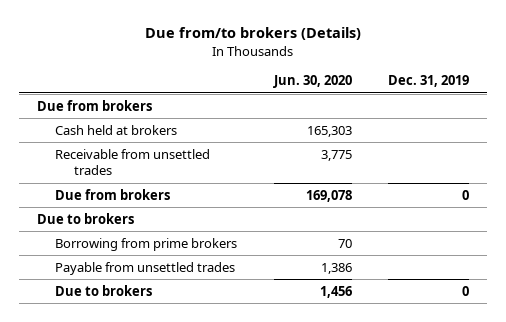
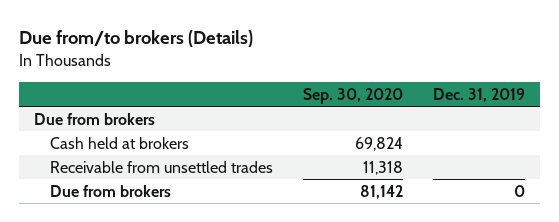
- | Jun. 30, 2020 | Dec. 31, 2019
+ | Sep. 30, 2020 | Dec. 31, 2019
- Due to brokers
- Borrowing from prime brokers | 70 |
- Payable from unsettled trades | 1,386 |
- Due to brokers | 1,456 | 0

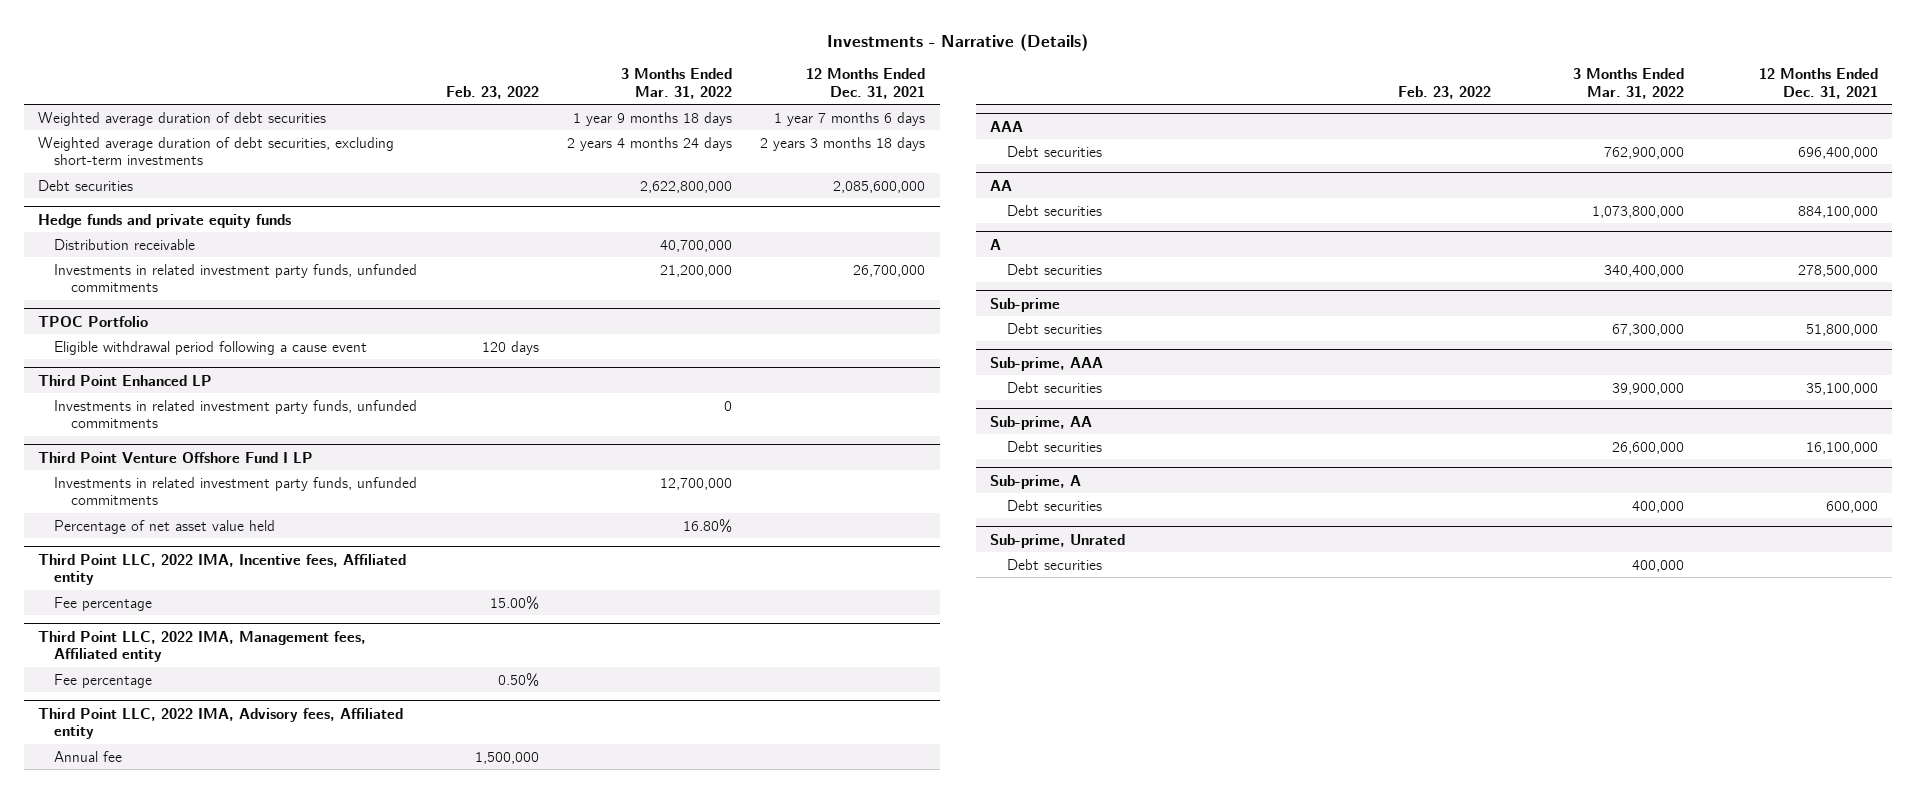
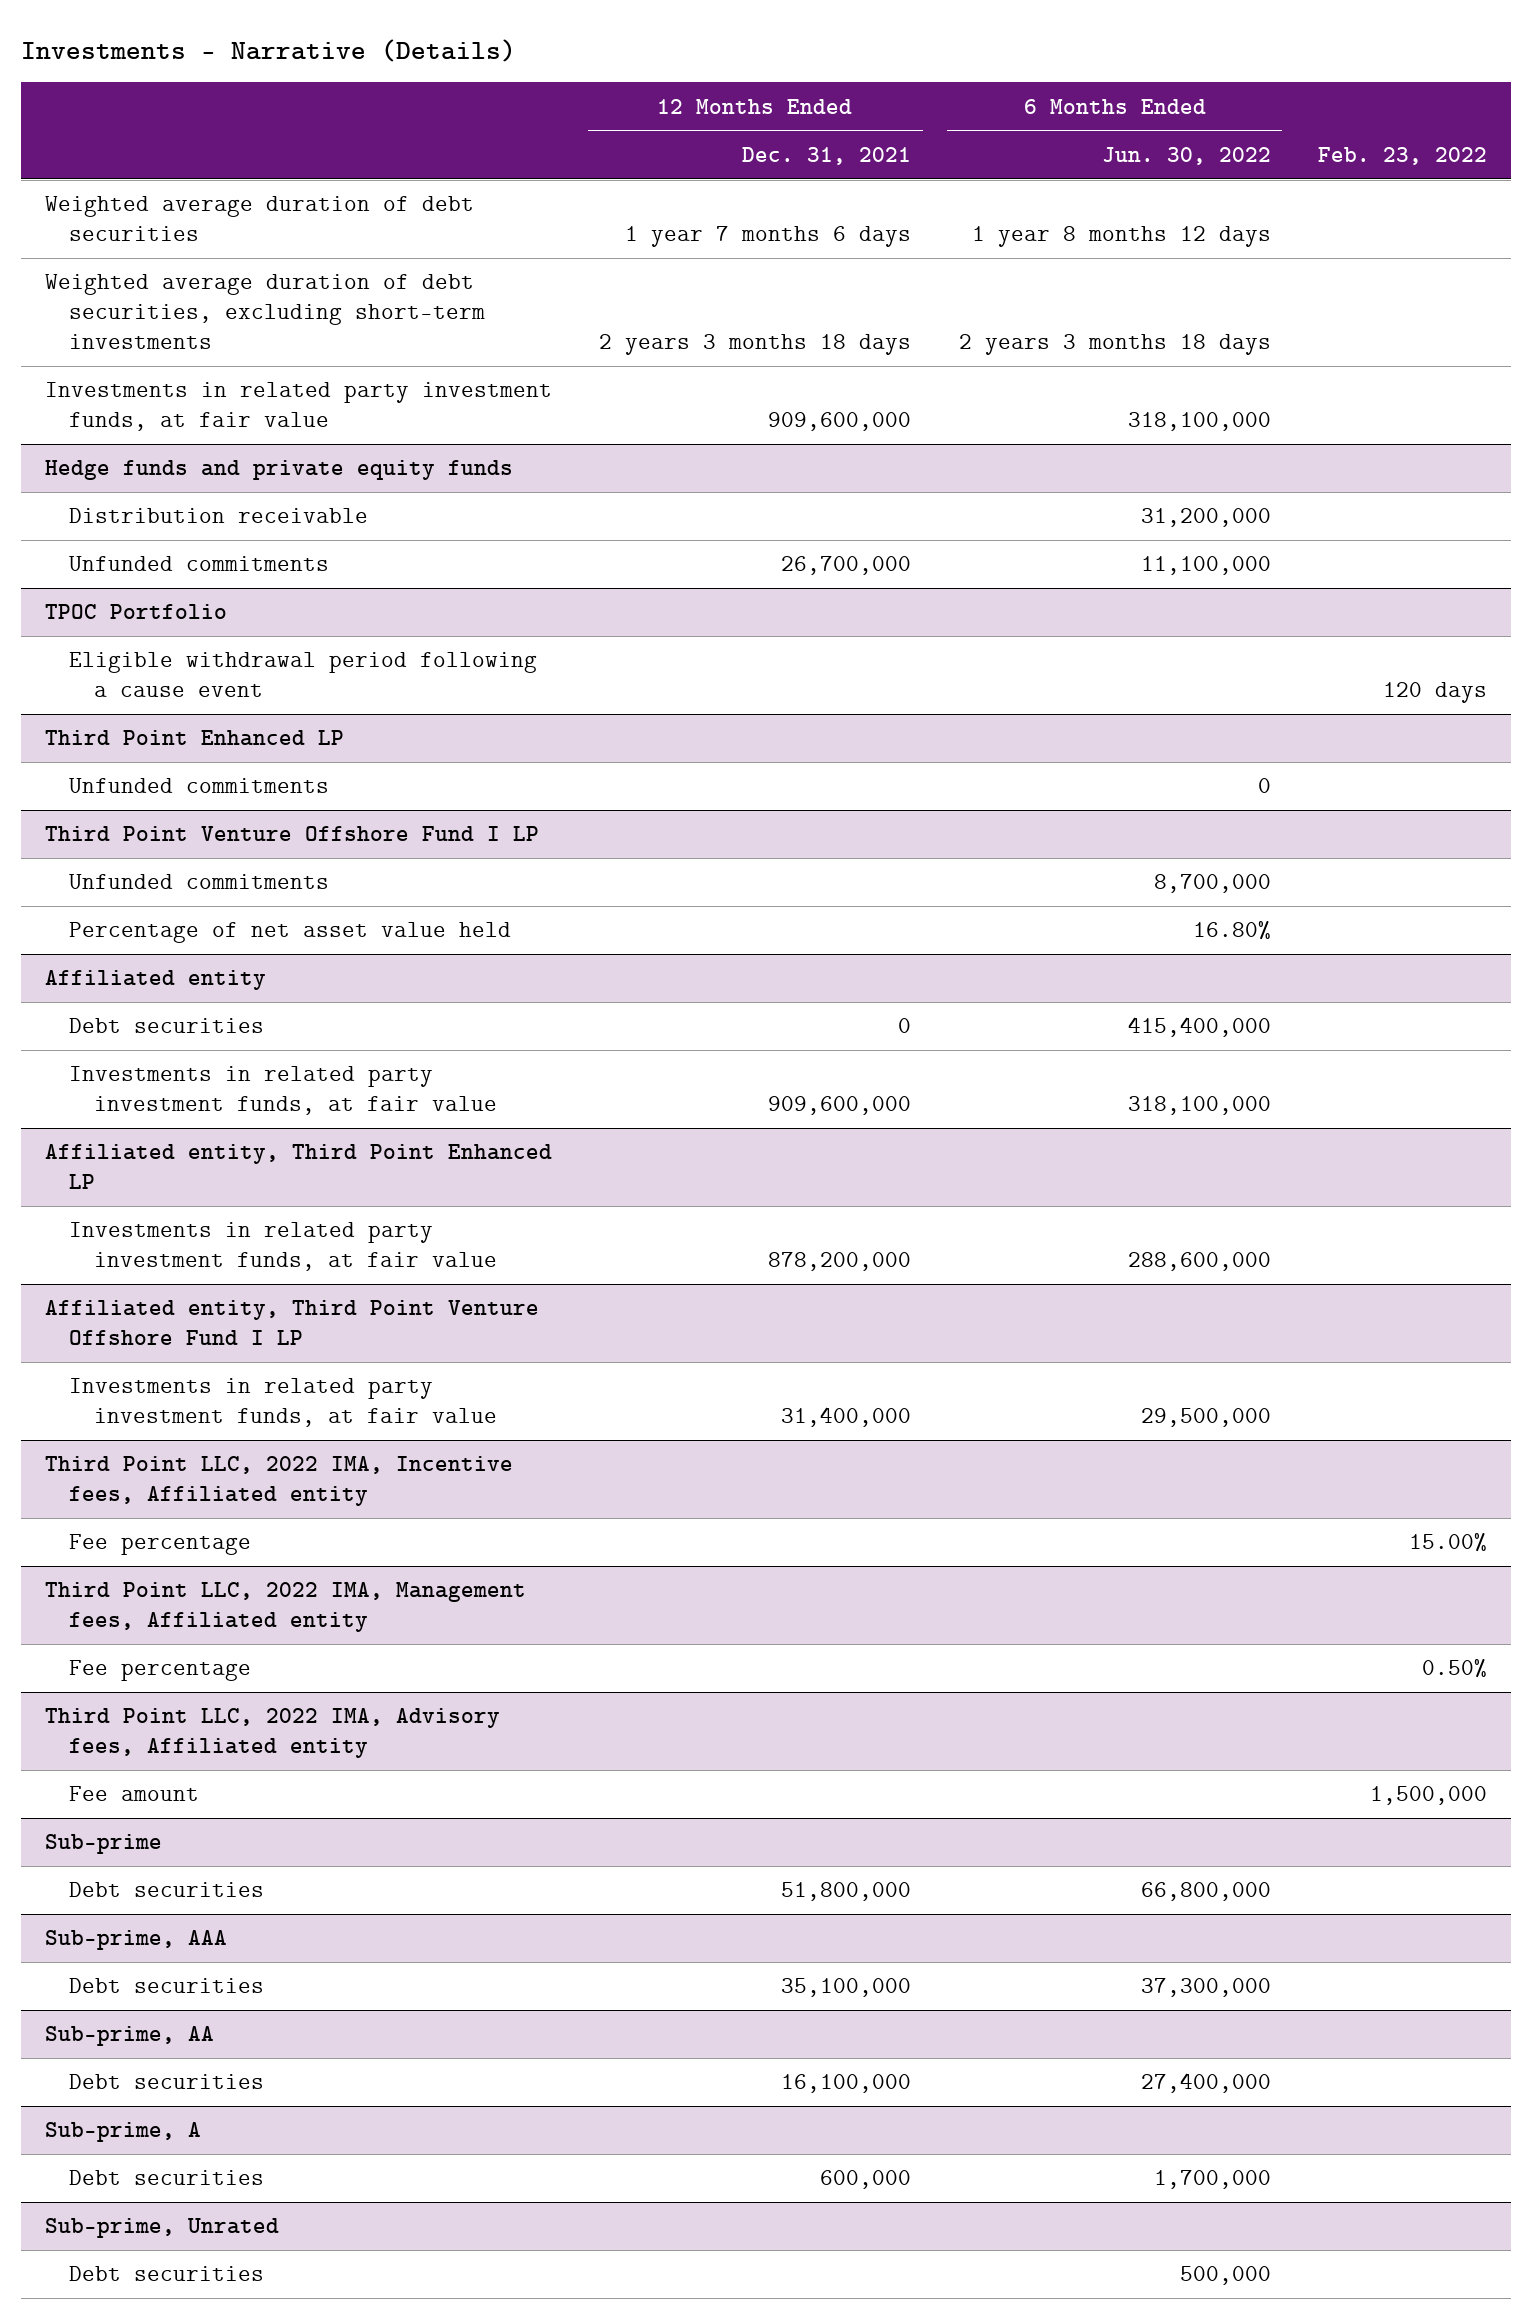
- | Feb. 23, 2022 | 3 Months Ended Mar. 31, 2022 | 12 Months Ended Dec. 31, 2021
+ | 12 Months Ended Dec. 31, 2021 | 6 Months Ended Jun. 30, 2022 | Feb. 23, 2022
- Debt securities | | 2,622,800,000 | 2,085,600,000
+ Investments in related party investment funds, at fair value | 909,600,000 | 318,100,000 |
@ Hedge funds and private equity funds
- Investments in related investment party funds, unfunded commitments | | 21,200,000 | 26,700,000
+ Unfunded commitments | 26,700,000 | 11,100,000 |
@ Third Point Enhanced LP
- Investments in related investment party funds, unfunded commitments | | 0 |
+ Unfunded commitments | | 0 |
@ Third Point Venture Offshore Fund I LP
- Investments in related investment party funds, unfunded commitments | | 12,700,000 |
+ Unfunded commitments | | 8,700,000 |
+ Affiliated entity
+ Debt securities | 0 | 415,400,000 |
+ Investments in related party investment funds, at fair value | 909,600,000 | 318,100,000 |
+ Affiliated entity, Third Point Enhanced LP
+ Investments in related party investment funds, at fair value | 878,200,000 | 288,600,000 |
+ Affiliated entity, Third Point Venture Offshore Fund I LP
+ Investments in related party investment funds, at fair value | 31,400,000 | 29,500,000 |
@ Third Point LLC, 2022 IMA, Advisory fees, Affiliated entity
- Annual fee | 1,500,000 | |
- AAA
- Debt securities | | 762,900,000 | 696,400,000
- AA
- Debt securities | | 1,073,800,000 | 884,100,000
- A
- Debt securities | | 340,400,000 | 278,500,000
@ Third Point LLC, 2022 IMA, Advisory fees, Affiliated entity
+ Fee amount | | | 1,500,000

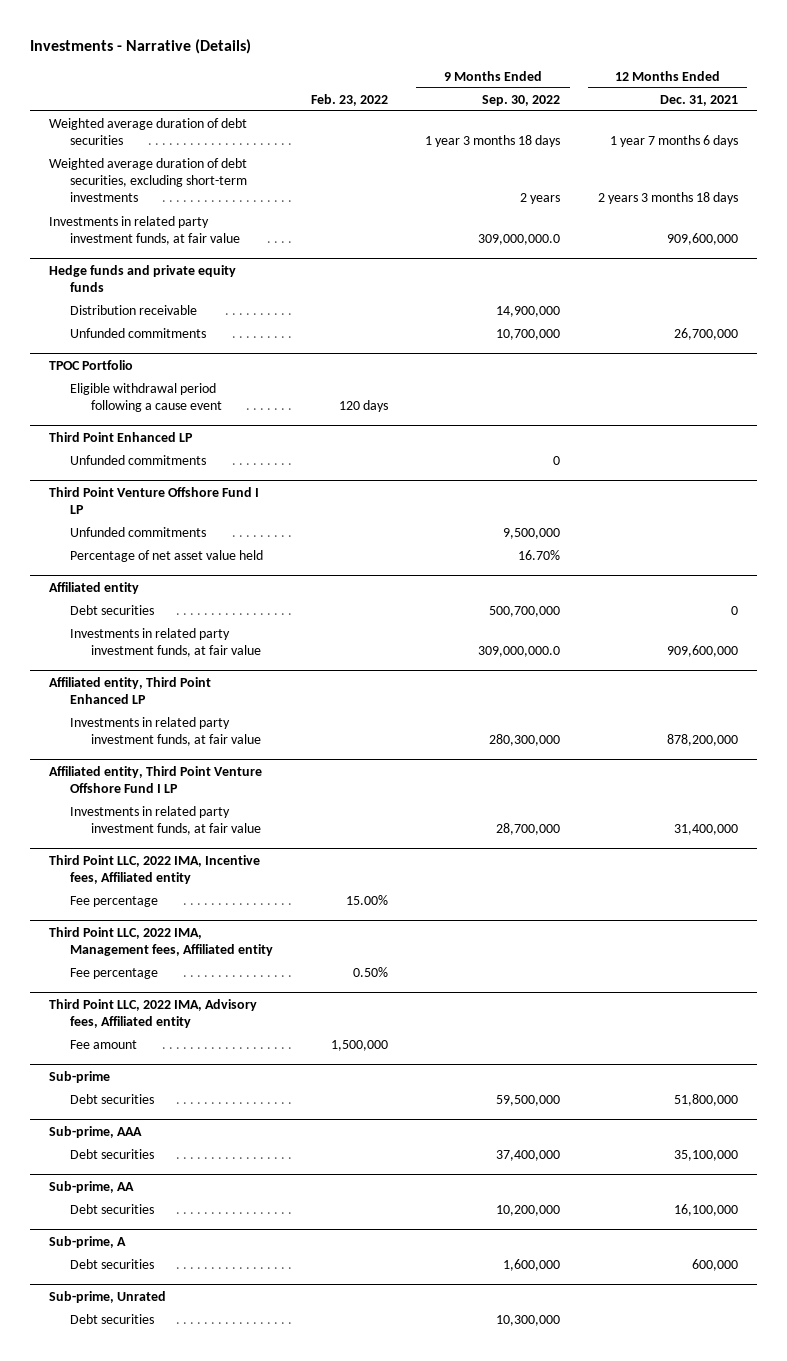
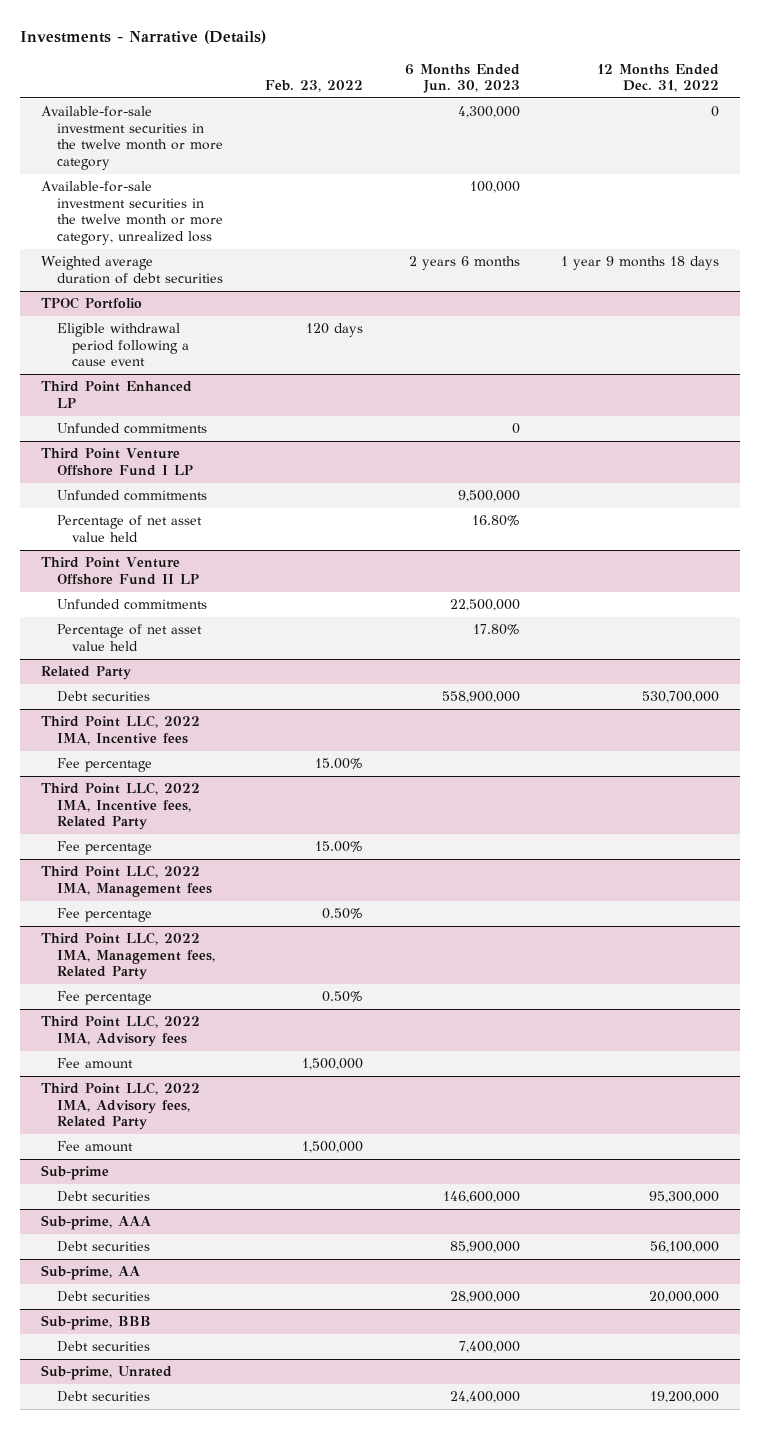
- | Feb. 23, 2022 | 9 Months Ended Sep. 30, 2022 | 12 Months Ended Dec. 31, 2021
+ | Feb. 23, 2022 | 6 Months Ended Jun. 30, 2023 | 12 Months Ended Dec. 31, 2022
+ Available-for-sale investment securities in the twelve month or more category | | 4,300,000 | 0
+ Available-for-sale investment securities in the twelve month or more category, unrealized loss | | 100,000 |
- Weighted average duration of debt securities, excluding short-term investments | | 2 years | 2 years 3 months 18 days
- Investments in related party investment funds, at fair value | | 309,000,000.0 | 909,600,000
- Hedge funds and private equity funds
- Distribution receivable | | 14,900,000 |
- Unfunded commitments | | 10,700,000 | 26,700,000
- Affiliated entity
- Debt securities | | 500,700,000 | 0
- Investments in related party investment funds, at fair value | | 309,000,000.0 | 909,600,000
- Affiliated entity, Third Point Enhanced LP
- Investments in related party investment funds, at fair value | | 280,300,000 | 878,200,000
- Affiliated entity, Third Point Venture Offshore Fund I LP
- Investments in related party investment funds, at fair value | | 28,700,000 | 31,400,000
- Third Point LLC, 2022 IMA, Incentive fees, Affiliated entity
+ Third Point Venture Offshore Fund II LP
+ Unfunded commitments | | 22,500,000 |
+ Percentage of net asset value held | | 17.80% |
+ Related Party
+ Debt securities | | 558,900,000 | 530,700,000
+ Third Point LLC, 2022 IMA, Incentive fees
- Third Point LLC, 2022 IMA, Management fees, Affiliated entity
+ Third Point LLC, 2022 IMA, Incentive fees, Related Party
+ Fee percentage | 15.00% | |
+ Third Point LLC, 2022 IMA, Management fees
- Third Point LLC, 2022 IMA, Advisory fees, Affiliated entity
+ Third Point LLC, 2022 IMA, Management fees, Related Party
+ Fee percentage | 0.50% | |
+ Third Point LLC, 2022 IMA, Advisory fees
+ Third Point LLC, 2022 IMA, Advisory fees, Related Party
+ Fee amount | 1,500,000 | |
- Sub-prime, A
+ Sub-prime, BBB

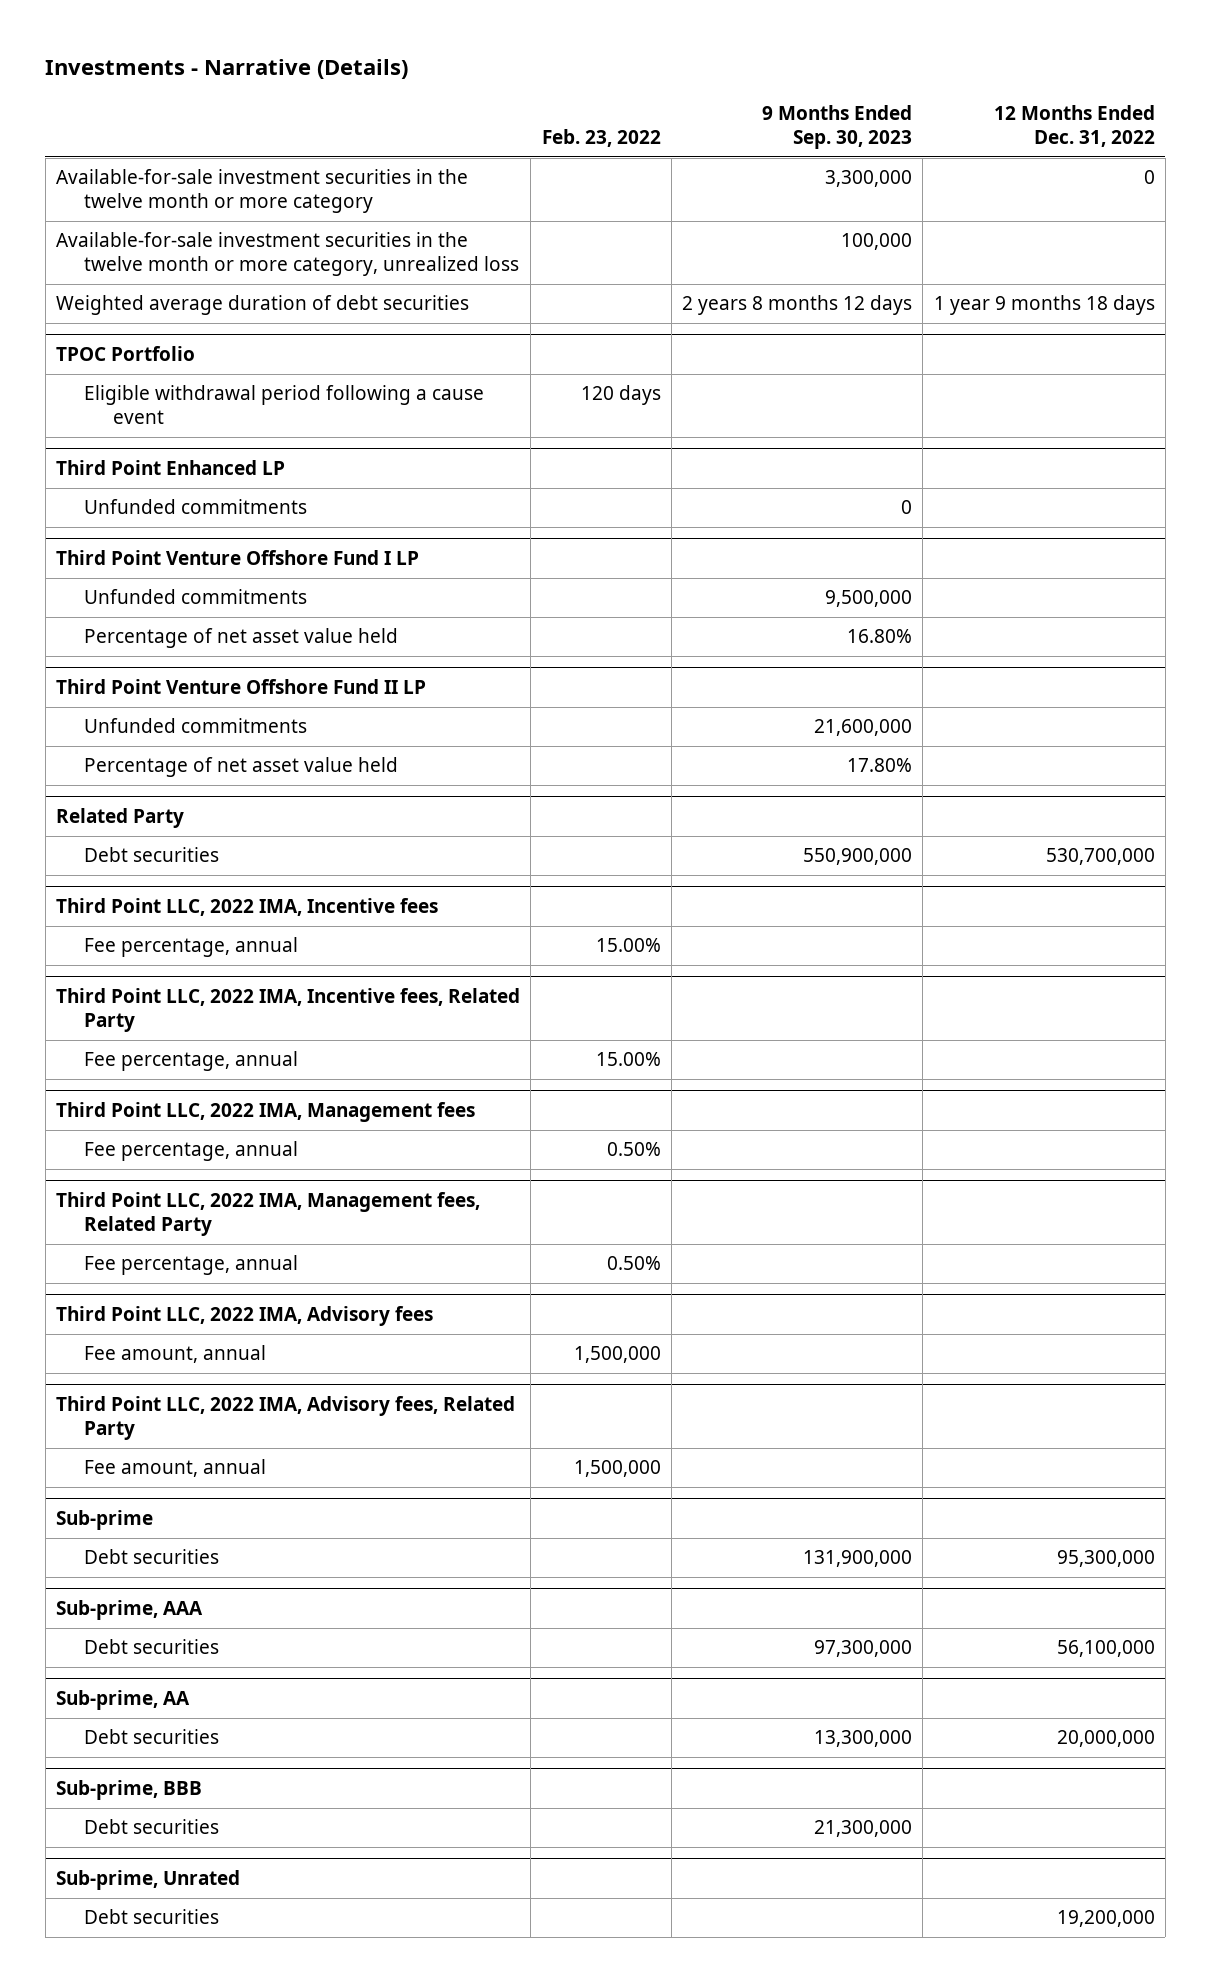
- | Feb. 23, 2022 | 6 Months Ended Jun. 30, 2023 | 12 Months Ended Dec. 31, 2022
+ | Feb. 23, 2022 | 9 Months Ended Sep. 30, 2023 | 12 Months Ended Dec. 31, 2022
@ Third Point LLC, 2022 IMA, Incentive fees
- Fee percentage | 15.00% | |
+ Fee percentage, annual | 15.00% | |
@ Third Point LLC, 2022 IMA, Incentive fees, Related Party
- Fee percentage | 15.00% | |
+ Fee percentage, annual | 15.00% | |
@ Third Point LLC, 2022 IMA, Management fees
- Fee percentage | 0.50% | |
+ Fee percentage, annual | 0.50% | |
@ Third Point LLC, 2022 IMA, Management fees, Related Party
- Fee percentage | 0.50% | |
+ Fee percentage, annual | 0.50% | |
@ Third Point LLC, 2022 IMA, Advisory fees
- Fee amount | 1,500,000 | |
+ Fee amount, annual | 1,500,000 | |
@ Third Point LLC, 2022 IMA, Advisory fees, Related Party
- Fee amount | 1,500,000 | |
+ Fee amount, annual | 1,500,000 | |

